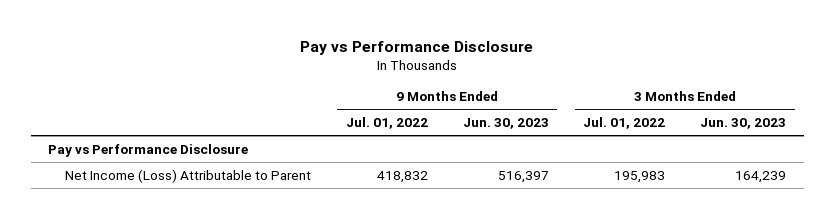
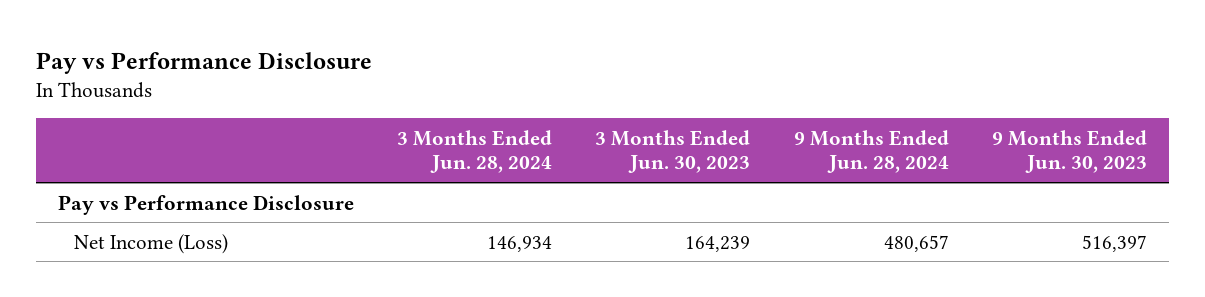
- | 9 Months Ended Jul. 01, 2022 | 9 Months Ended Jun. 30, 2023 | 3 Months Ended Jul. 01, 2022 | 3 Months Ended Jun. 30, 2023
+ | 3 Months Ended Jun. 28, 2024 | 3 Months Ended Jun. 30, 2023 | 9 Months Ended Jun. 28, 2024 | 9 Months Ended Jun. 30, 2023
- Net Income (Loss) Attributable to Parent | 418,832 | 516,397 | 195,983 | 164,239
+ Net Income (Loss) | 146,934 | 164,239 | 480,657 | 516,397

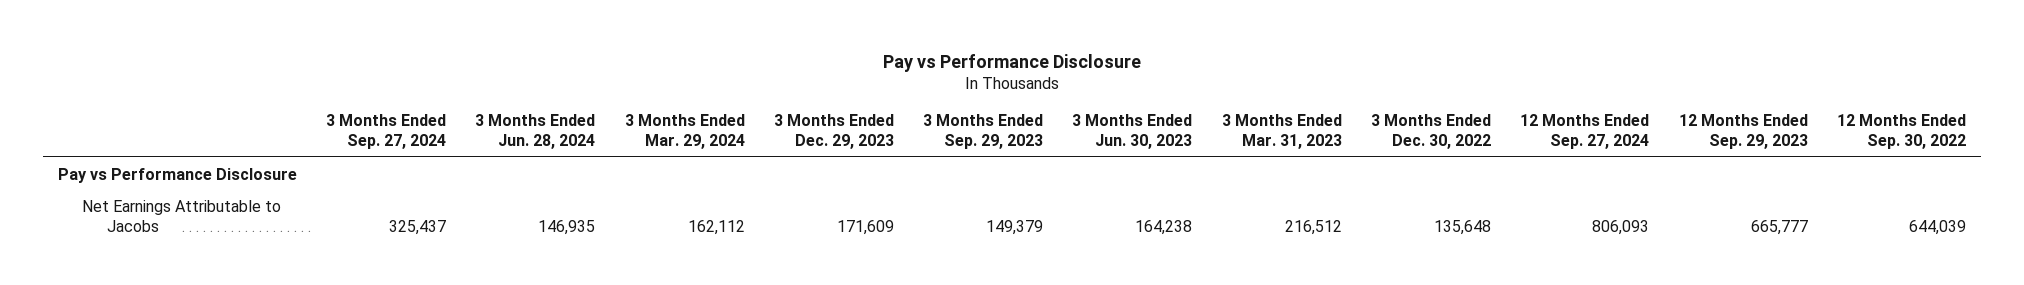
- | 3 Months Ended Jun. 28, 2024 | 3 Months Ended Jun. 30, 2023 | 9 Months Ended Jun. 28, 2024 | 9 Months Ended Jun. 30, 2023
+ | 3 Months Ended Sep. 27, 2024 | 3 Months Ended Jun. 28, 2024 | 3 Months Ended Mar. 29, 2024 | 3 Months Ended Dec. 29, 2023 | 3 Months Ended Sep. 29, 2023 | 3 Months Ended Jun. 30, 2023 | 3 Months Ended Mar. 31, 2023 | 3 Months Ended Dec. 30, 2022 | 12 Months Ended Sep. 27, 2024 | 12 Months Ended Sep. 29, 2023 | 12 Months Ended Sep. 30, 2022
- Net Income (Loss) | 146,934 | 164,239 | 480,657 | 516,397
+ Net Earnings Attributable to Jacobs | 325,437 | 146,935 | 162,112 | 171,609 | 149,379 | 164,238 | 216,512 | 135,648 | 806,093 | 665,777 | 644,039

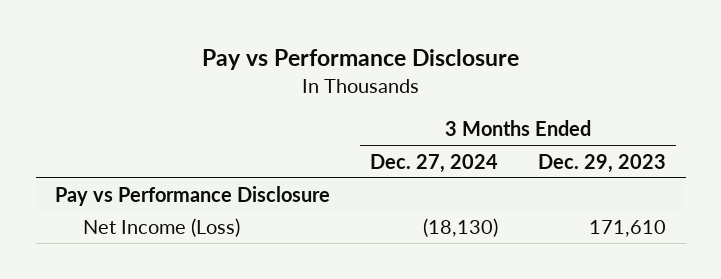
- | 3 Months Ended Sep. 27, 2024 | 3 Months Ended Jun. 28, 2024 | 3 Months Ended Mar. 29, 2024 | 3 Months Ended Dec. 29, 2023 | 3 Months Ended Sep. 29, 2023 | 3 Months Ended Jun. 30, 2023 | 3 Months Ended Mar. 31, 2023 | 3 Months Ended Dec. 30, 2022 | 12 Months Ended Sep. 27, 2024 | 12 Months Ended Sep. 29, 2023 | 12 Months Ended Sep. 30, 2022
+ | 3 Months Ended Dec. 27, 2024 | 3 Months Ended Dec. 29, 2023
- Net Earnings Attributable to Jacobs | 325,437 | 146,935 | 162,112 | 171,609 | 149,379 | 164,238 | 216,512 | 135,648 | 806,093 | 665,777 | 644,039
+ Net Income (Loss) | (18,130) | 171,610

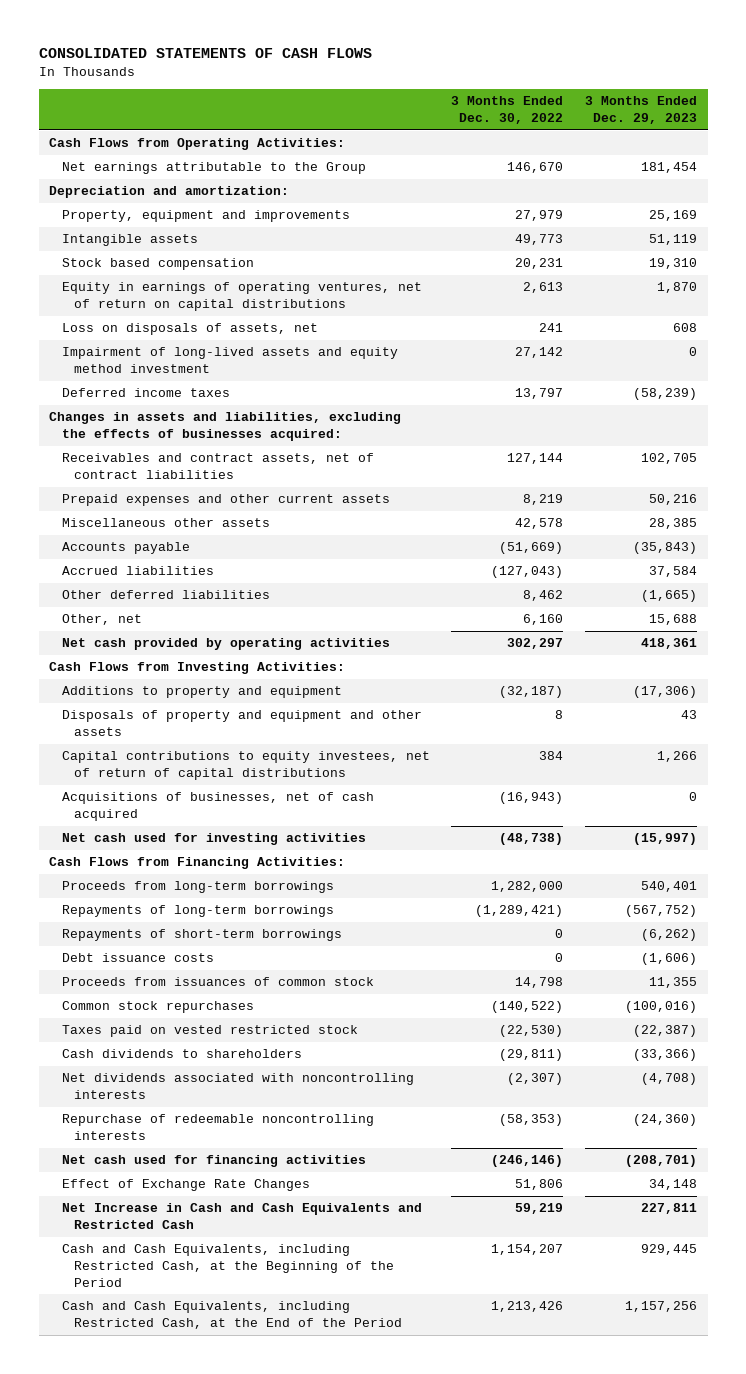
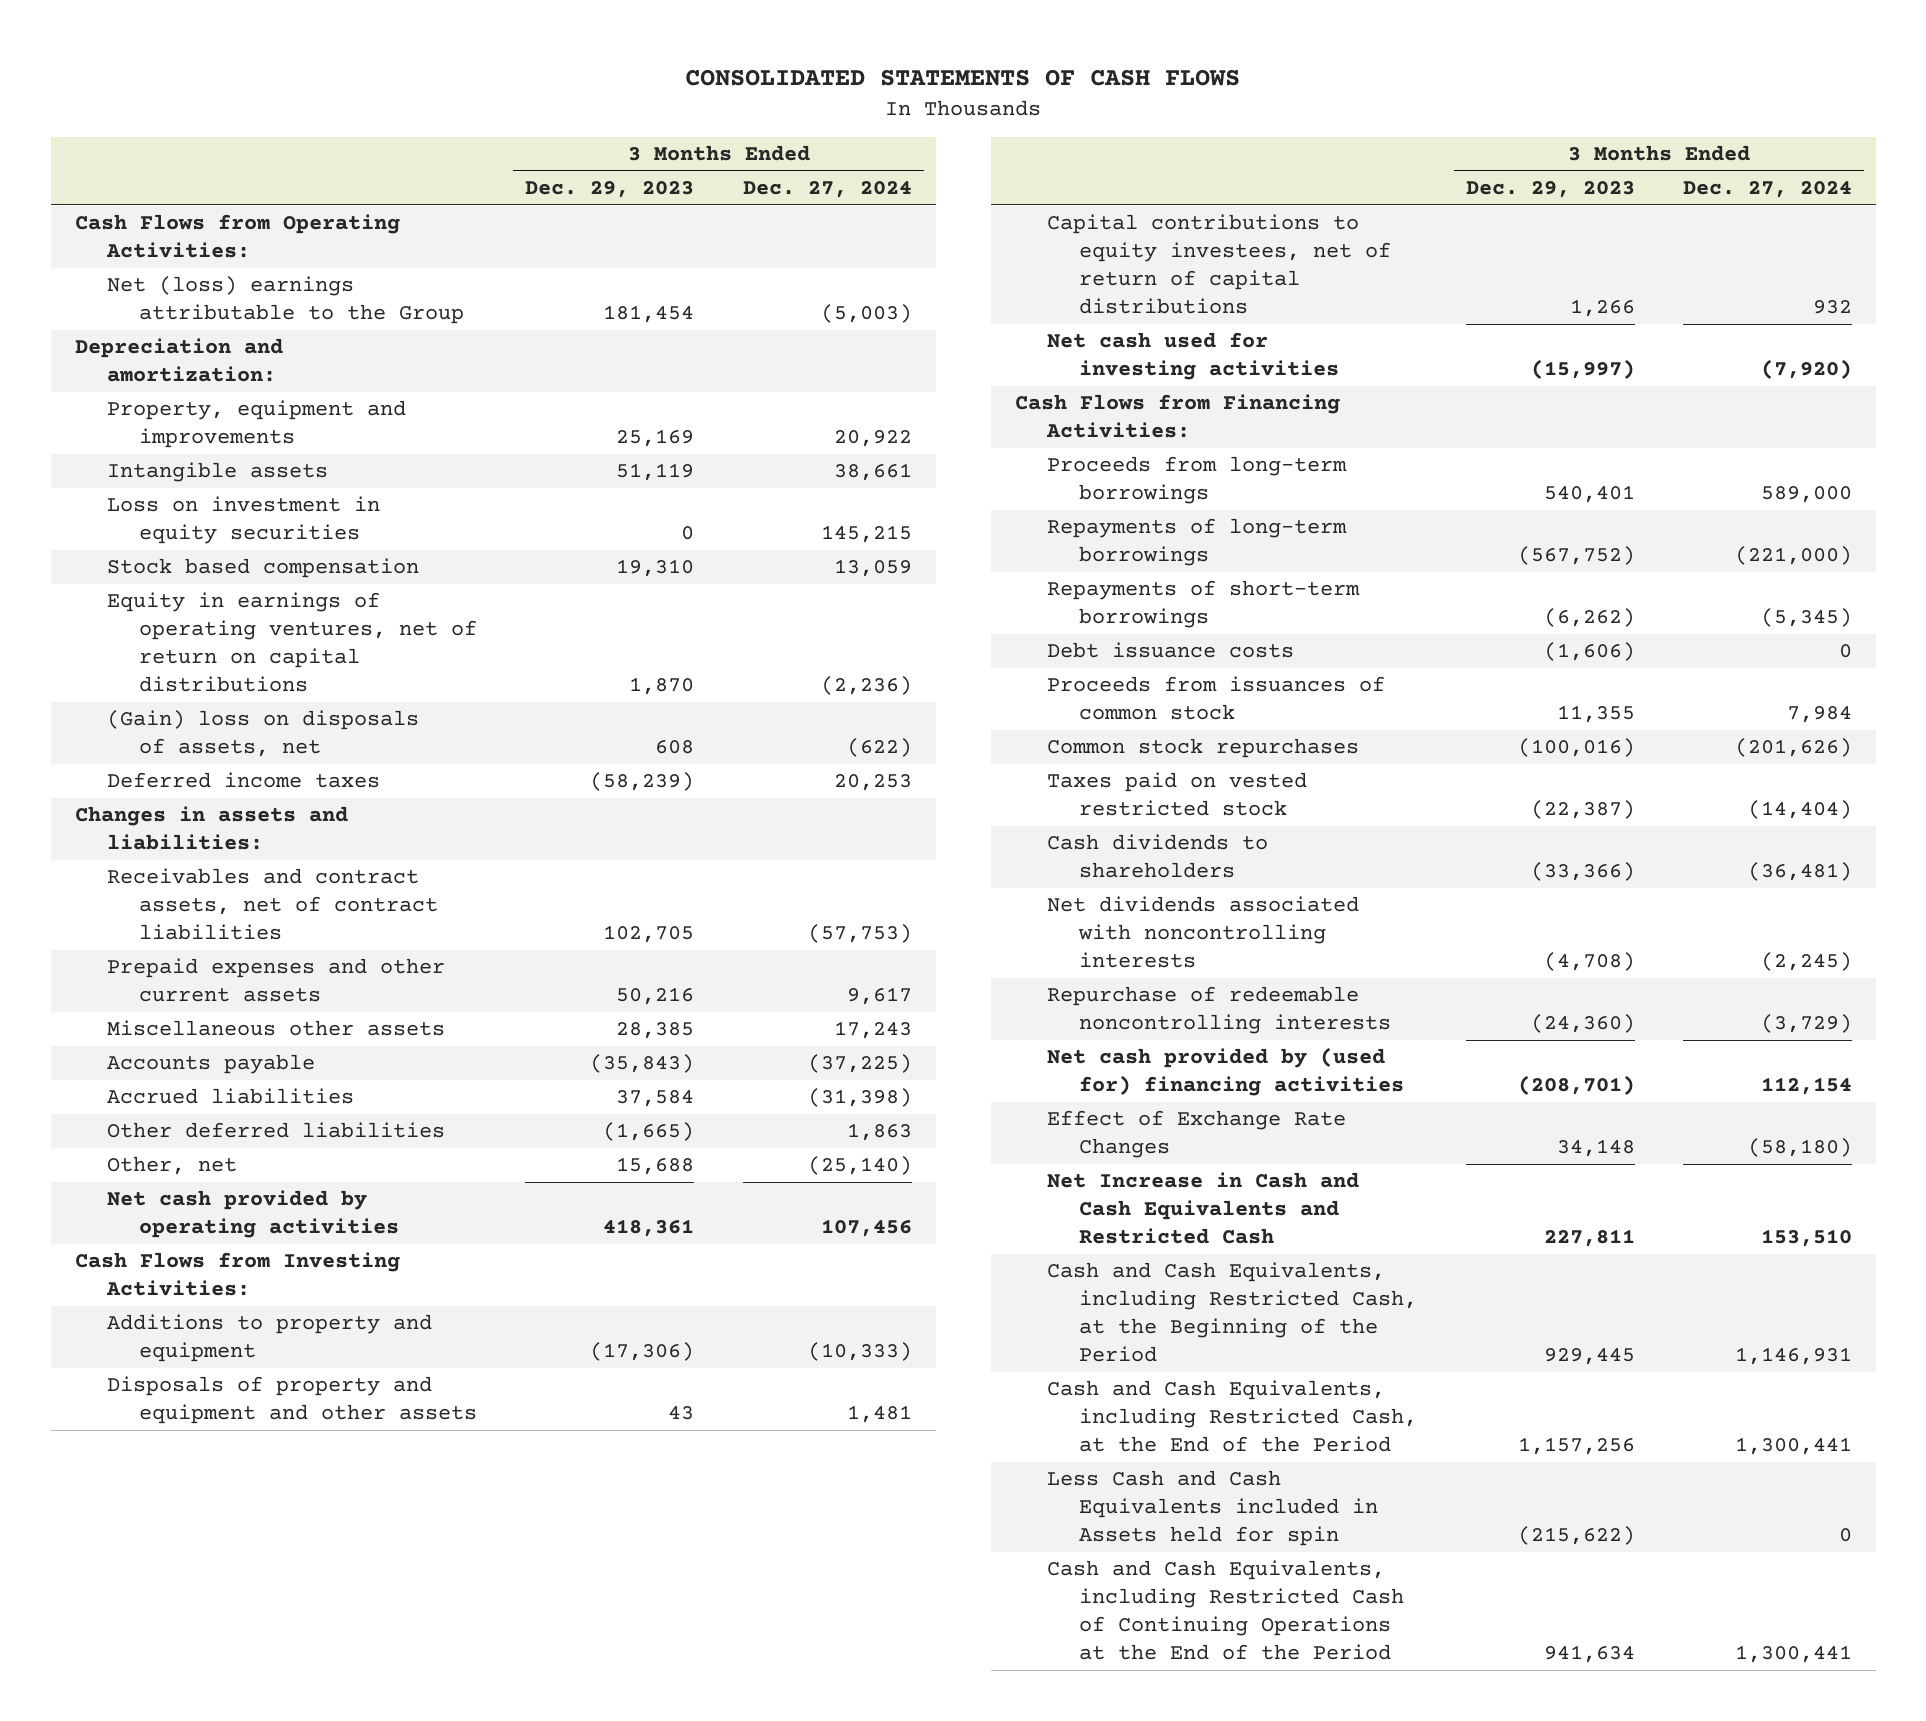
- | 3 Months Ended Dec. 30, 2022 | 3 Months Ended Dec. 29, 2023
+ | 3 Months Ended Dec. 29, 2023 | 3 Months Ended Dec. 27, 2024
- Net earnings attributable to the Group | 146,670 | 181,454
+ Net (loss) earnings attributable to the Group | 181,454 | (5,003)
+ Loss on investment in equity securities | 0 | 145,215
- Loss on disposals of assets, net | 241 | 608
- Impairment of long-lived assets and equity method investment | 27,142 | 0
+ (Gain) loss on disposals of assets, net | 608 | (622)
- Changes in assets and liabilities, excluding the effects of businesses acquired:
+ Changes in assets and liabilities:
- Acquisitions of businesses, net of cash acquired | (16,943) | 0
- Net cash used for financing activities | (246,146) | (208,701)
+ Net cash provided by (used for) financing activities | (208,701) | 112,154
+ Less Cash and Cash Equivalents included in Assets held for spin | (215,622) | 0
+ Cash and Cash Equivalents, including Restricted Cash of Continuing Operations at the End of the Period | 941,634 | 1,300,441

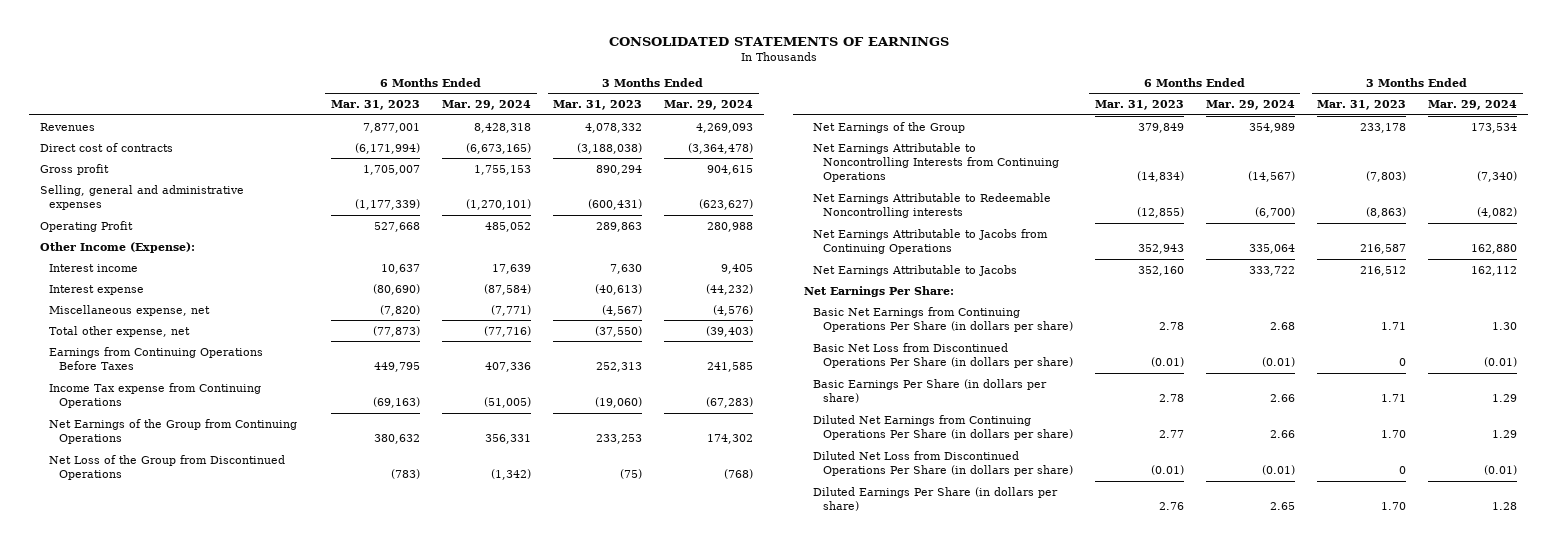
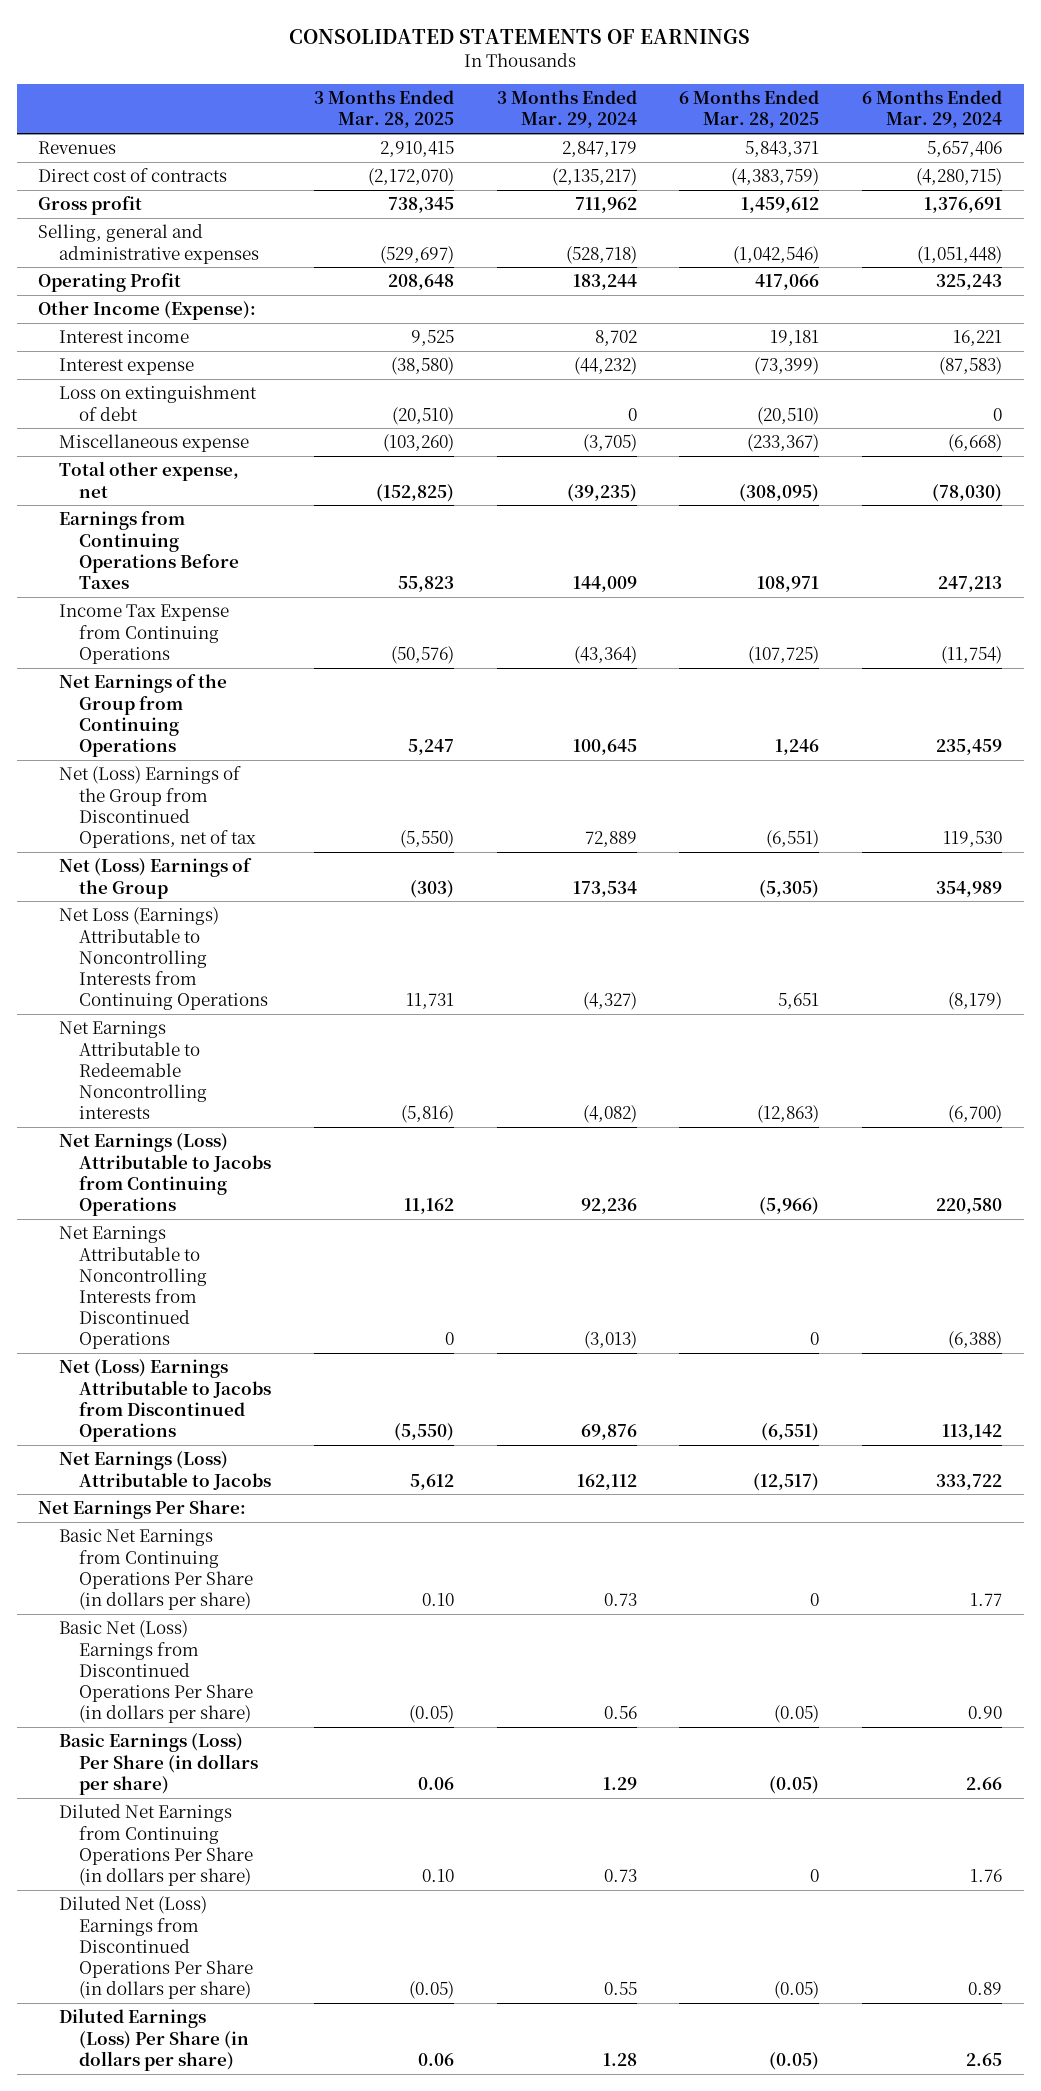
- | 6 Months Ended Mar. 31, 2023 | 6 Months Ended Mar. 29, 2024 | 3 Months Ended Mar. 31, 2023 | 3 Months Ended Mar. 29, 2024
+ | 3 Months Ended Mar. 28, 2025 | 3 Months Ended Mar. 29, 2024 | 6 Months Ended Mar. 28, 2025 | 6 Months Ended Mar. 29, 2024
- Revenues | 7,877,001 | 8,428,318 | 4,078,332 | 4,269,093
- Direct cost of contracts | (6,171,994) | (6,673,165) | (3,188,038) | (3,364,478)
- Gross profit | 1,705,007 | 1,755,153 | 890,294 | 904,615
- Selling, general and administrative expenses | (1,177,339) | (1,270,101) | (600,431) | (623,627)
- Operating Profit | 527,668 | 485,052 | 289,863 | 280,988
+ Revenues | 2,910,415 | 2,847,179 | 5,843,371 | 5,657,406
+ Direct cost of contracts | (2,172,070) | (2,135,217) | (4,383,759) | (4,280,715)
+ Gross profit | 738,345 | 711,962 | 1,459,612 | 1,376,691
+ Selling, general and administrative expenses | (529,697) | (528,718) | (1,042,546) | (1,051,448)
+ Operating Profit | 208,648 | 183,244 | 417,066 | 325,243
- Interest income | 10,637 | 17,639 | 7,630 | 9,405
- Interest expense | (80,690) | (87,584) | (40,613) | (44,232)
- Miscellaneous expense, net | (7,820) | (7,771) | (4,567) | (4,576)
- Total other expense, net | (77,873) | (77,716) | (37,550) | (39,403)
- Earnings from Continuing Operations Before Taxes | 449,795 | 407,336 | 252,313 | 241,585
- Income Tax expense from Continuing Operations | (69,163) | (51,005) | (19,060) | (67,283)
- Net Earnings of the Group from Continuing Operations | 380,632 | 356,331 | 233,253 | 174,302
- Net Loss of the Group from Discontinued Operations | (783) | (1,342) | (75) | (768)
- Net Earnings of the Group | 379,849 | 354,989 | 233,178 | 173,534
- Net Earnings Attributable to Noncontrolling Interests from Continuing Operations | (14,834) | (14,567) | (7,803) | (7,340)
+ Interest income | 9,525 | 8,702 | 19,181 | 16,221
+ Interest expense | (38,580) | (44,232) | (73,399) | (87,583)
+ Loss on extinguishment of debt | (20,510) | 0 | (20,510) | 0
+ Miscellaneous expense | (103,260) | (3,705) | (233,367) | (6,668)
+ Total other expense, net | (152,825) | (39,235) | (308,095) | (78,030)
+ Earnings from Continuing Operations Before Taxes | 55,823 | 144,009 | 108,971 | 247,213
+ Income Tax Expense from Continuing Operations | (50,576) | (43,364) | (107,725) | (11,754)
+ Net Earnings of the Group from Continuing Operations | 5,247 | 100,645 | 1,246 | 235,459
+ Net (Loss) Earnings of the Group from Discontinued Operations, net of tax | (5,550) | 72,889 | (6,551) | 119,530
+ Net (Loss) Earnings of the Group | (303) | 173,534 | (5,305) | 354,989
+ Net Loss (Earnings) Attributable to Noncontrolling Interests from Continuing Operations | 11,731 | (4,327) | 5,651 | (8,179)
- Net Earnings Attributable to Jacobs from Continuing Operations | 352,943 | 335,064 | 216,587 | 162,880
- Net Earnings Attributable to Jacobs | 352,160 | 333,722 | 216,512 | 162,112
+ Net Earnings (Loss) Attributable to Jacobs from Continuing Operations | 11,162 | 92,236 | (5,966) | 220,580
+ Net Earnings Attributable to Noncontrolling Interests from Discontinued Operations | 0 | (3,013) | 0 | (6,388)
+ Net (Loss) Earnings Attributable to Jacobs from Discontinued Operations | (5,550) | 69,876 | (6,551) | 113,142
+ Net Earnings (Loss) Attributable to Jacobs | 5,612 | 162,112 | (12,517) | 333,722
- Basic Net Earnings from Continuing Operations Per Share (in dollars per share) | 2.78 | 2.68 | 1.71 | 1.30
- Basic Net Loss from Discontinued Operations Per Share (in dollars per share) | (0.01) | (0.01) | 0 | (0.01)
- Basic Earnings Per Share (in dollars per share) | 2.78 | 2.66 | 1.71 | 1.29
- Diluted Net Earnings from Continuing Operations Per Share (in dollars per share) | 2.77 | 2.66 | 1.70 | 1.29
- Diluted Net Loss from Discontinued Operations Per Share (in dollars per share) | (0.01) | (0.01) | 0 | (0.01)
- Diluted Earnings Per Share (in dollars per share) | 2.76 | 2.65 | 1.70 | 1.28
+ Basic Net Earnings from Continuing Operations Per Share (in dollars per share) | 0.10 | 0.73 | 0 | 1.77
+ Basic Net (Loss) Earnings from Discontinued Operations Per Share (in dollars per share) | (0.05) | 0.56 | (0.05) | 0.90
+ Basic Earnings (Loss) Per Share (in dollars per share) | 0.06 | 1.29 | (0.05) | 2.66
+ Diluted Net Earnings from Continuing Operations Per Share (in dollars per share) | 0.10 | 0.73 | 0 | 1.76
+ Diluted Net (Loss) Earnings from Discontinued Operations Per Share (in dollars per share) | (0.05) | 0.55 | (0.05) | 0.89
+ Diluted Earnings (Loss) Per Share (in dollars per share) | 0.06 | 1.28 | (0.05) | 2.65

